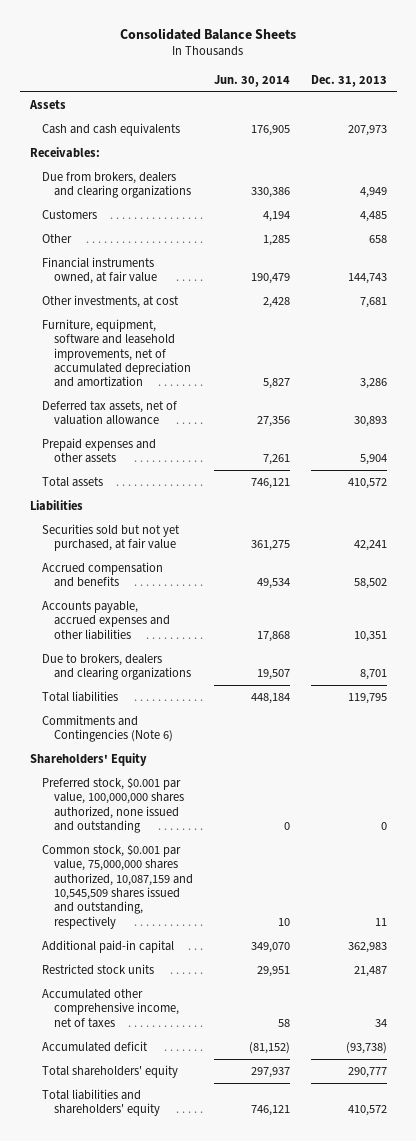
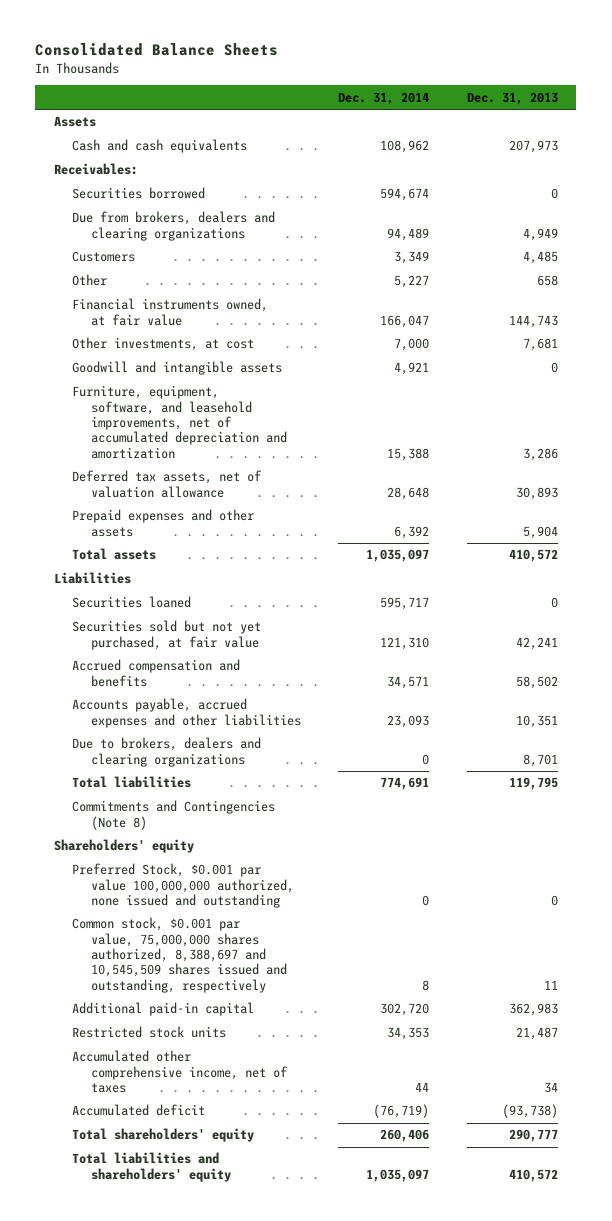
- | Jun. 30, 2014 | Dec. 31, 2013
+ | Dec. 31, 2014 | Dec. 31, 2013
+ Securities borrowed | 594,674 | 0
- Furniture, equipment, software and leasehold improvements, net of accumulated depreciation and amortization | 5,827 | 3,286
+ Goodwill and intangible assets | 4,921 | 0
+ Furniture, equipment, software, and leasehold improvements, net of accumulated depreciation and amortization | 15,388 | 3,286
+ Securities loaned | 595,717 | 0
- Commitments and Contingencies (Note 6)
- Shareholders' Equity
- Preferred stock, $0.001 par value, 100,000,000 shares authorized, none issued and outstanding | 0 | 0
- Common stock, $0.001 par value, 75,000,000 shares authorized, 10,087,159 and 10,545,509 shares issued and outstanding, respectively | 10 | 11
+ Commitments and Contingencies (Note 8)
+ Shareholders' equity
+ Preferred Stock, $0.001 par value 100,000,000 authorized, none issued and outstanding | 0 | 0
+ Common stock, $0.001 par value, 75,000,000 shares authorized, 8,388,697 and 10,545,509 shares issued and outstanding, respectively | 8 | 11

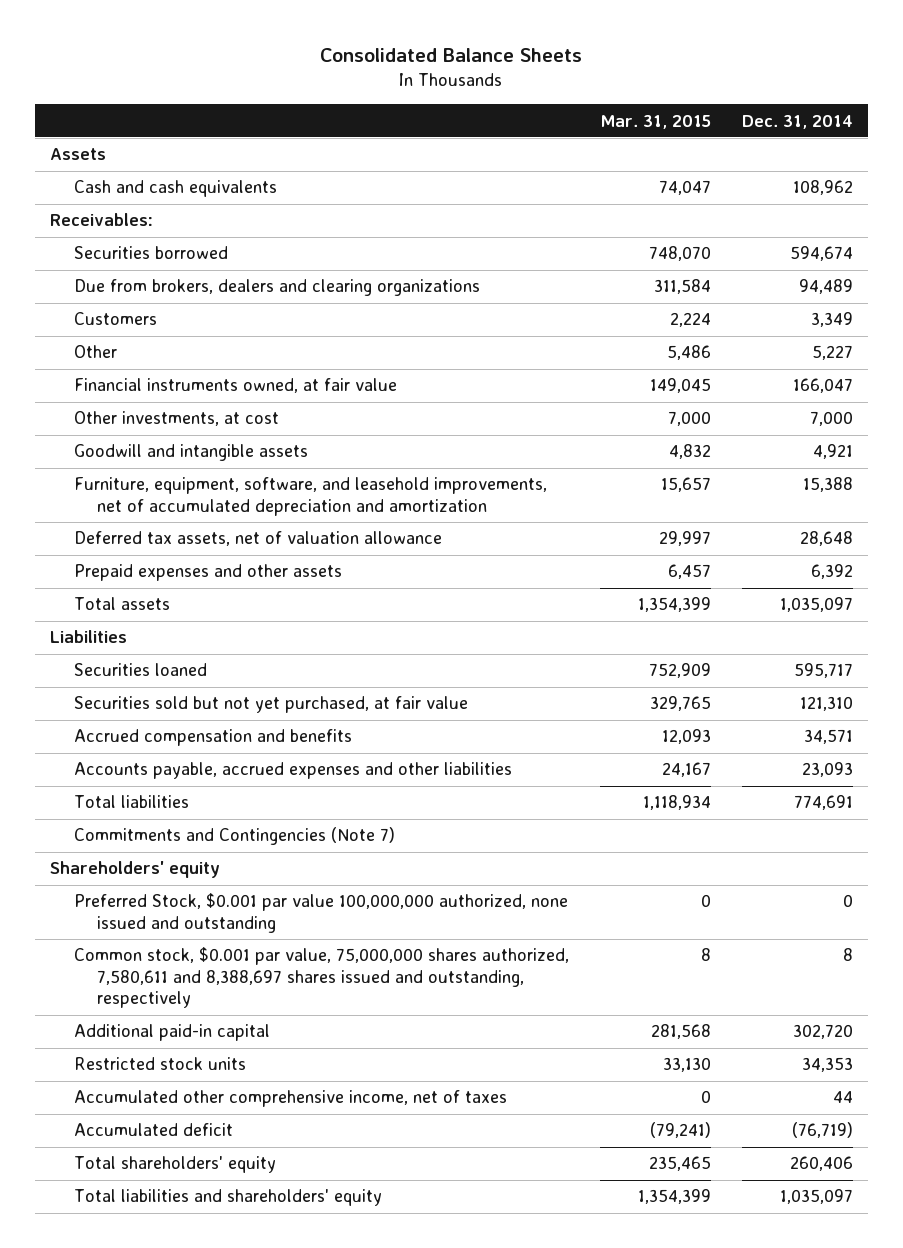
- | Dec. 31, 2014 | Dec. 31, 2013
+ | Mar. 31, 2015 | Dec. 31, 2014
- Due to brokers, dealers and clearing organizations | 0 | 8,701
- Commitments and Contingencies (Note 8)
+ Commitments and Contingencies (Note 7)
- Common stock, $0.001 par value, 75,000,000 shares authorized, 8,388,697 and 10,545,509 shares issued and outstanding, respectively | 8 | 11
+ Common stock, $0.001 par value, 75,000,000 shares authorized, 7,580,611 and 8,388,697 shares issued and outstanding, respectively | 8 | 8

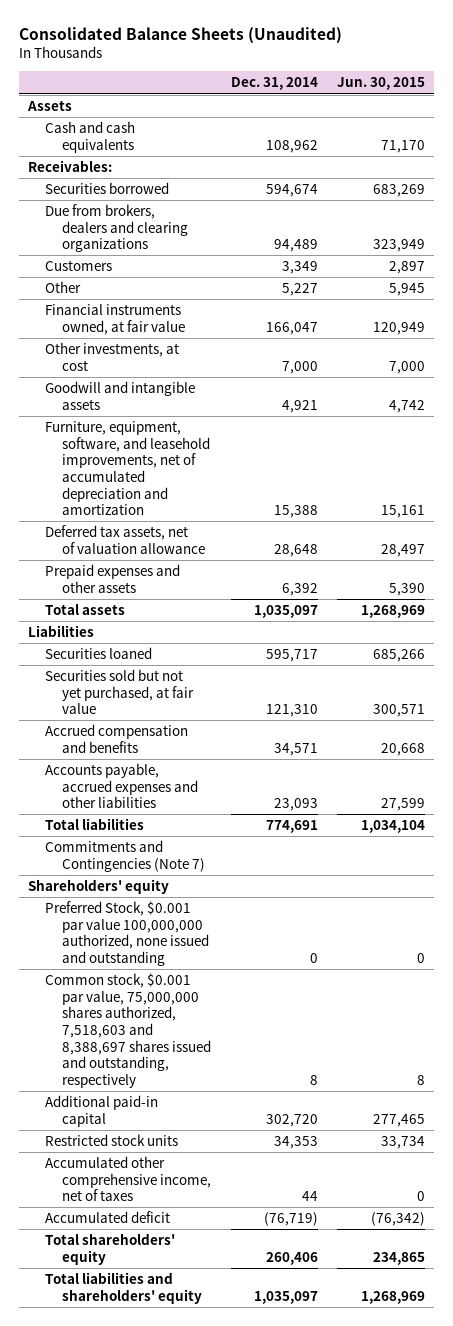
- Consolidated Balance Sheets
+ Consolidated Balance Sheets (Unaudited)
- | Mar. 31, 2015 | Dec. 31, 2014
+ | Dec. 31, 2014 | Jun. 30, 2015
- Common stock, $0.001 par value, 75,000,000 shares authorized, 7,580,611 and 8,388,697 shares issued and outstanding, respectively | 8 | 8
+ Common stock, $0.001 par value, 75,000,000 shares authorized, 7,518,603 and 8,388,697 shares issued and outstanding, respectively | 8 | 8

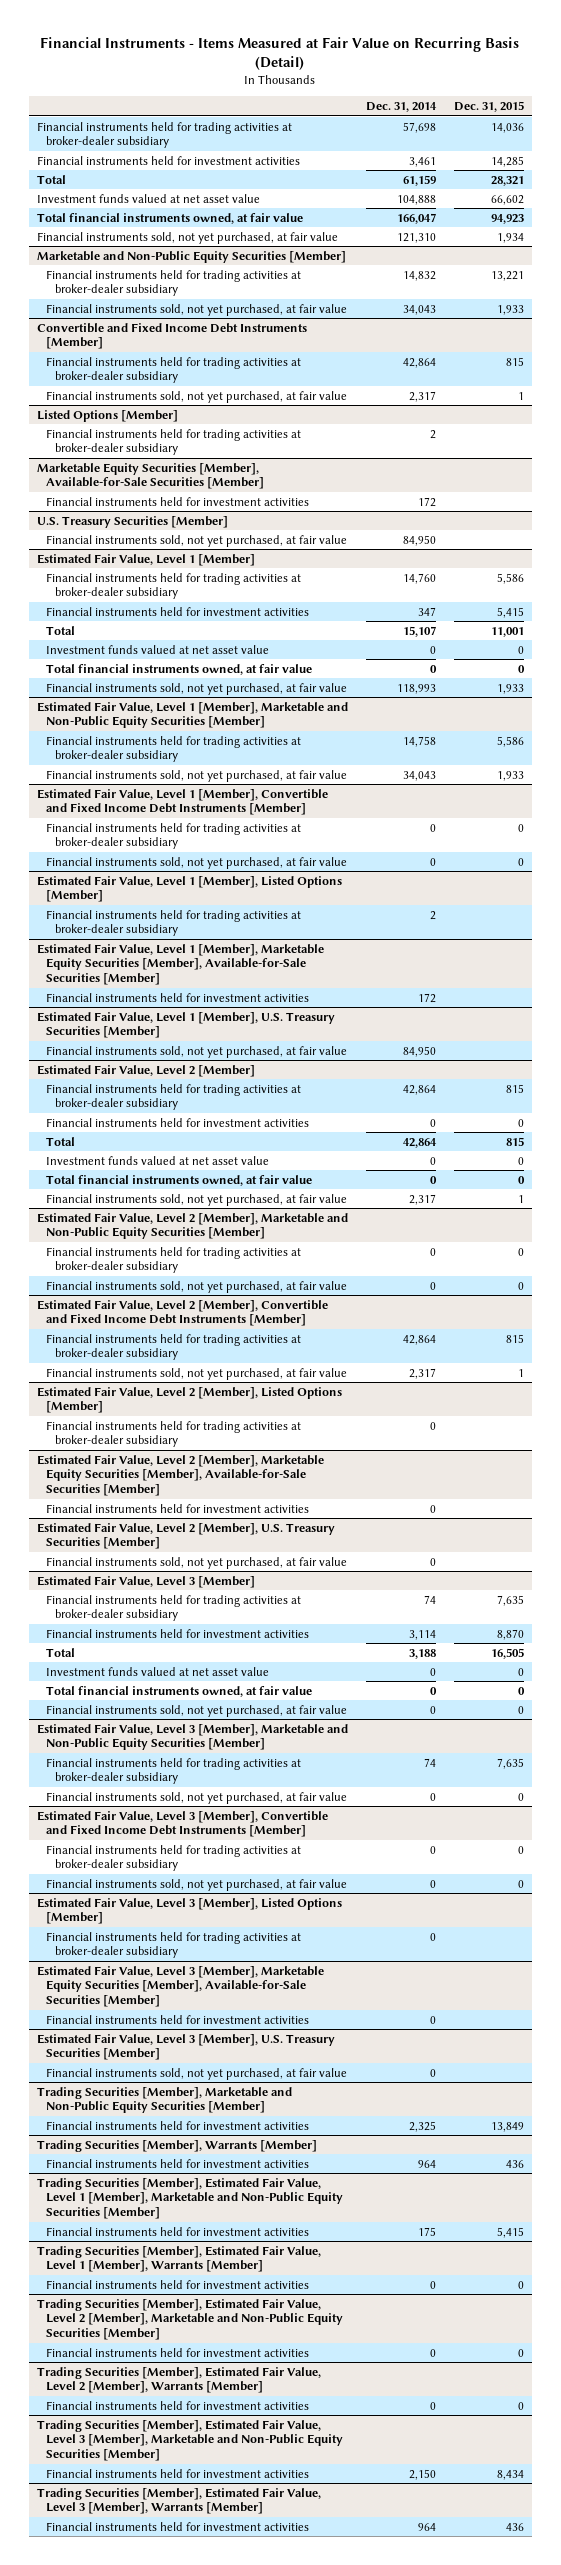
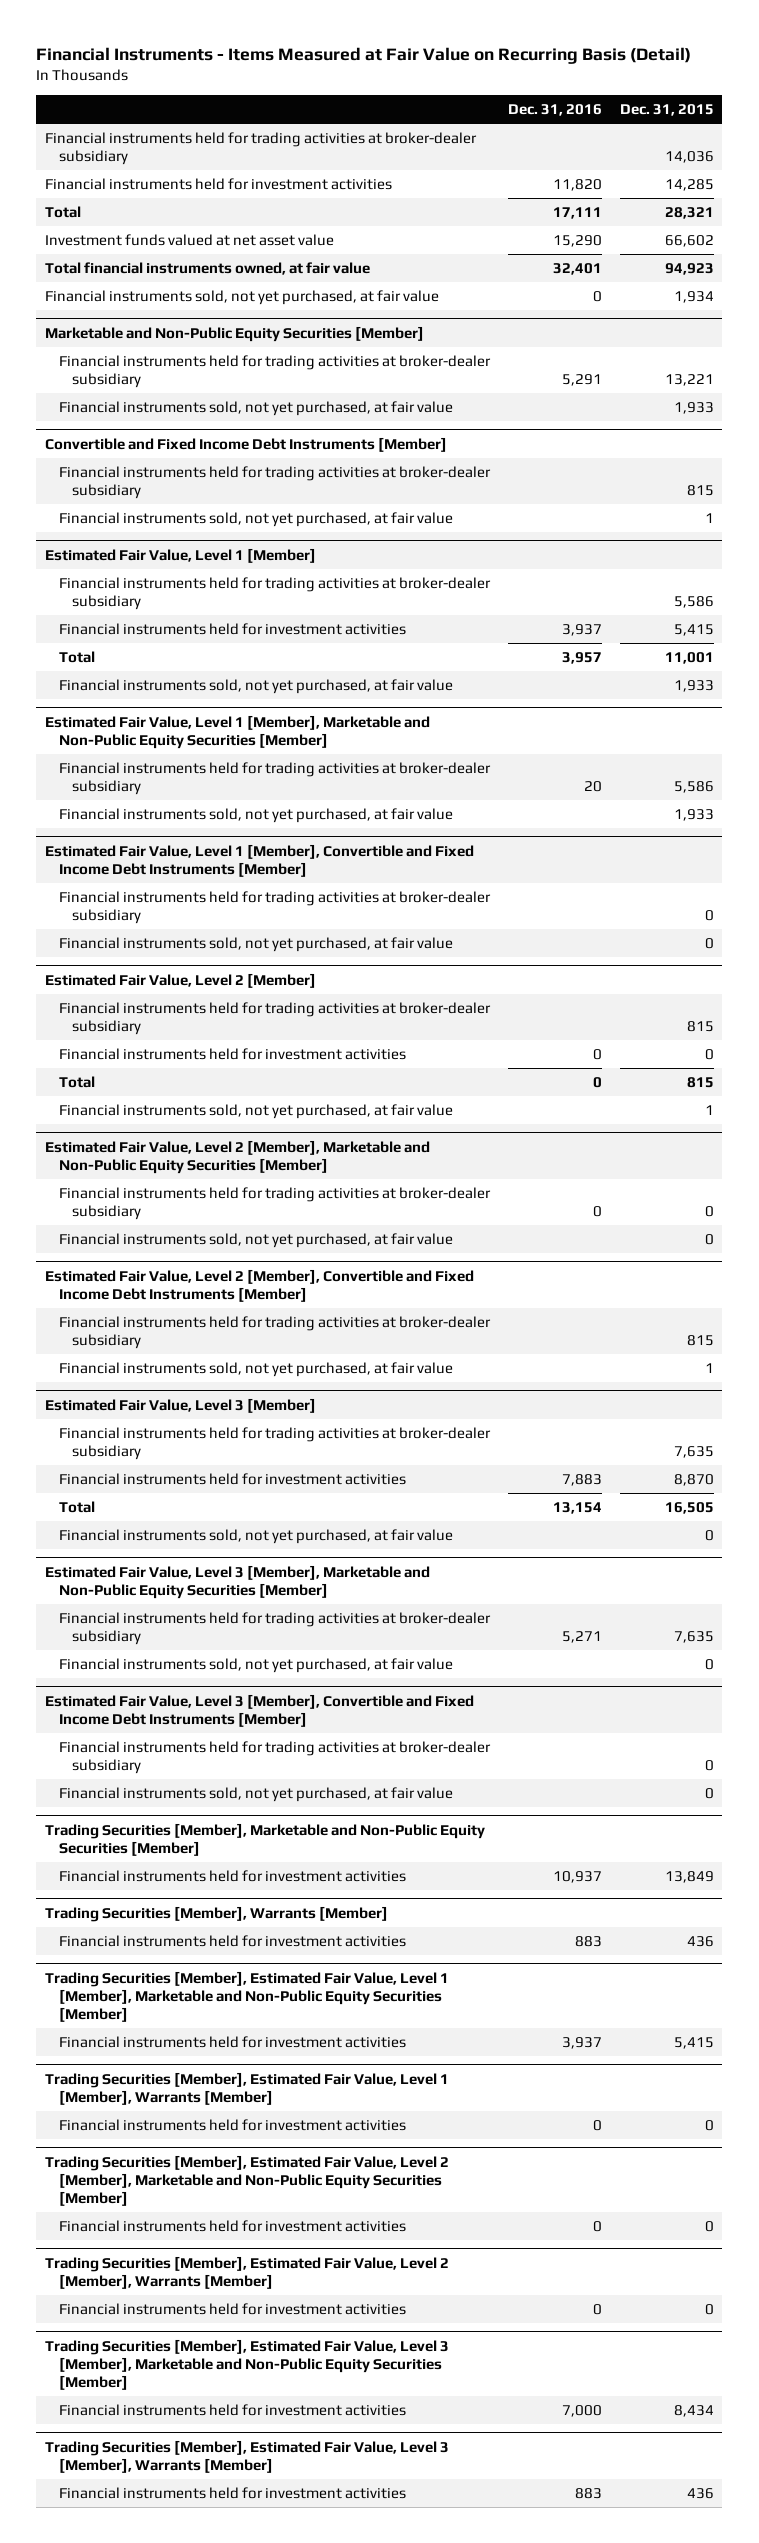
- | Dec. 31, 2014 | Dec. 31, 2015
+ | Dec. 31, 2016 | Dec. 31, 2015
- Listed Options [Member]
- Financial instruments held for trading activities at broker-dealer subsidiary | 2 |
- Marketable Equity Securities [Member], Available-for-Sale Securities [Member]
- Financial instruments held for investment activities | 172 |
- U.S. Treasury Securities [Member]
- Financial instruments sold, not yet purchased, at fair value | 84,950 |
@ Estimated Fair Value, Level 1 [Member]
- Investment funds valued at net asset value | 0 | 0
- Total financial instruments owned, at fair value | 0 | 0
- Estimated Fair Value, Level 1 [Member], Listed Options [Member]
- Financial instruments held for trading activities at broker-dealer subsidiary | 2 |
- Estimated Fair Value, Level 1 [Member], Marketable Equity Securities [Member], Available-for-Sale Securities [Member]
- Financial instruments held for investment activities | 172 |
- Estimated Fair Value, Level 1 [Member], U.S. Treasury Securities [Member]
- Financial instruments sold, not yet purchased, at fair value | 84,950 |
@ Estimated Fair Value, Level 2 [Member]
- Investment funds valued at net asset value | 0 | 0
- Total financial instruments owned, at fair value | 0 | 0
- Estimated Fair Value, Level 2 [Member], Listed Options [Member]
- Financial instruments held for trading activities at broker-dealer subsidiary | 0 |
- Estimated Fair Value, Level 2 [Member], Marketable Equity Securities [Member], Available-for-Sale Securities [Member]
- Financial instruments held for investment activities | 0 |
- Estimated Fair Value, Level 2 [Member], U.S. Treasury Securities [Member]
- Financial instruments sold, not yet purchased, at fair value | 0 |
@ Estimated Fair Value, Level 3 [Member]
- Investment funds valued at net asset value | 0 | 0
- Total financial instruments owned, at fair value | 0 | 0
- Estimated Fair Value, Level 3 [Member], Listed Options [Member]
- Financial instruments held for trading activities at broker-dealer subsidiary | 0 |
- Estimated Fair Value, Level 3 [Member], Marketable Equity Securities [Member], Available-for-Sale Securities [Member]
- Financial instruments held for investment activities | 0 |
- Estimated Fair Value, Level 3 [Member], U.S. Treasury Securities [Member]
- Financial instruments sold, not yet purchased, at fair value | 0 |

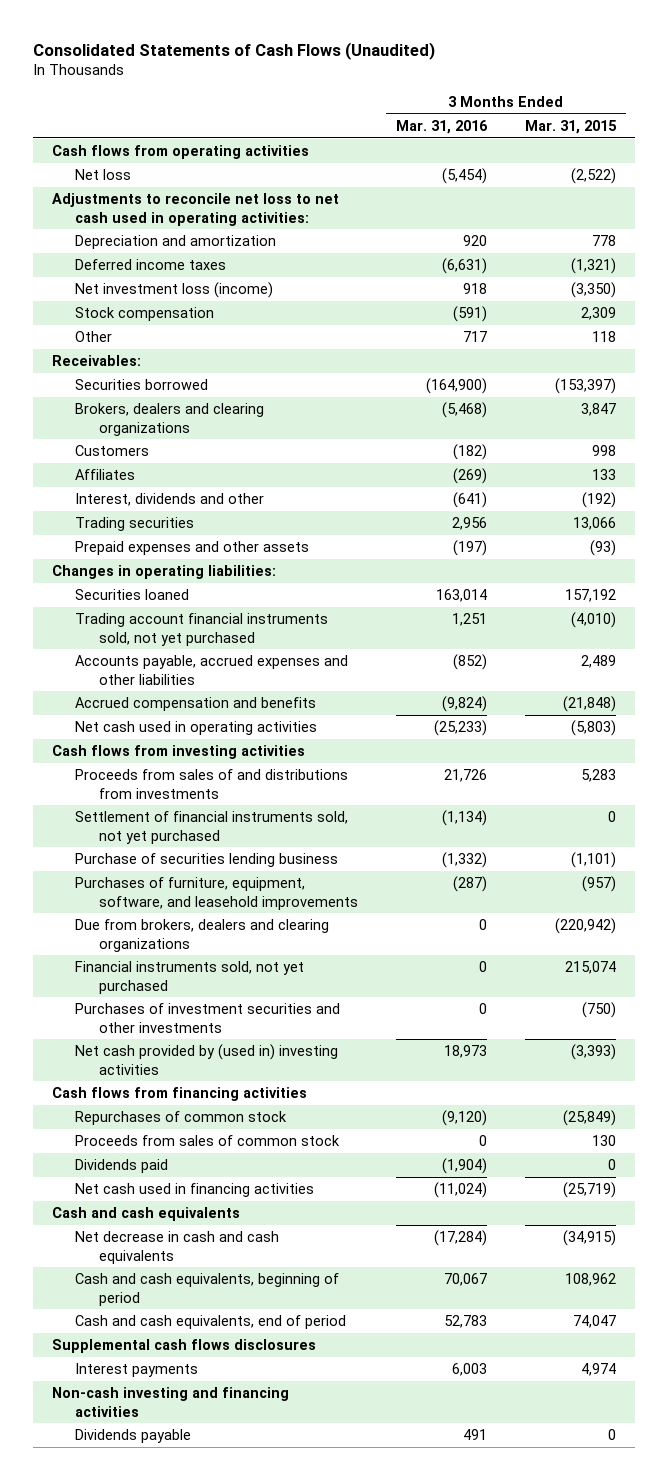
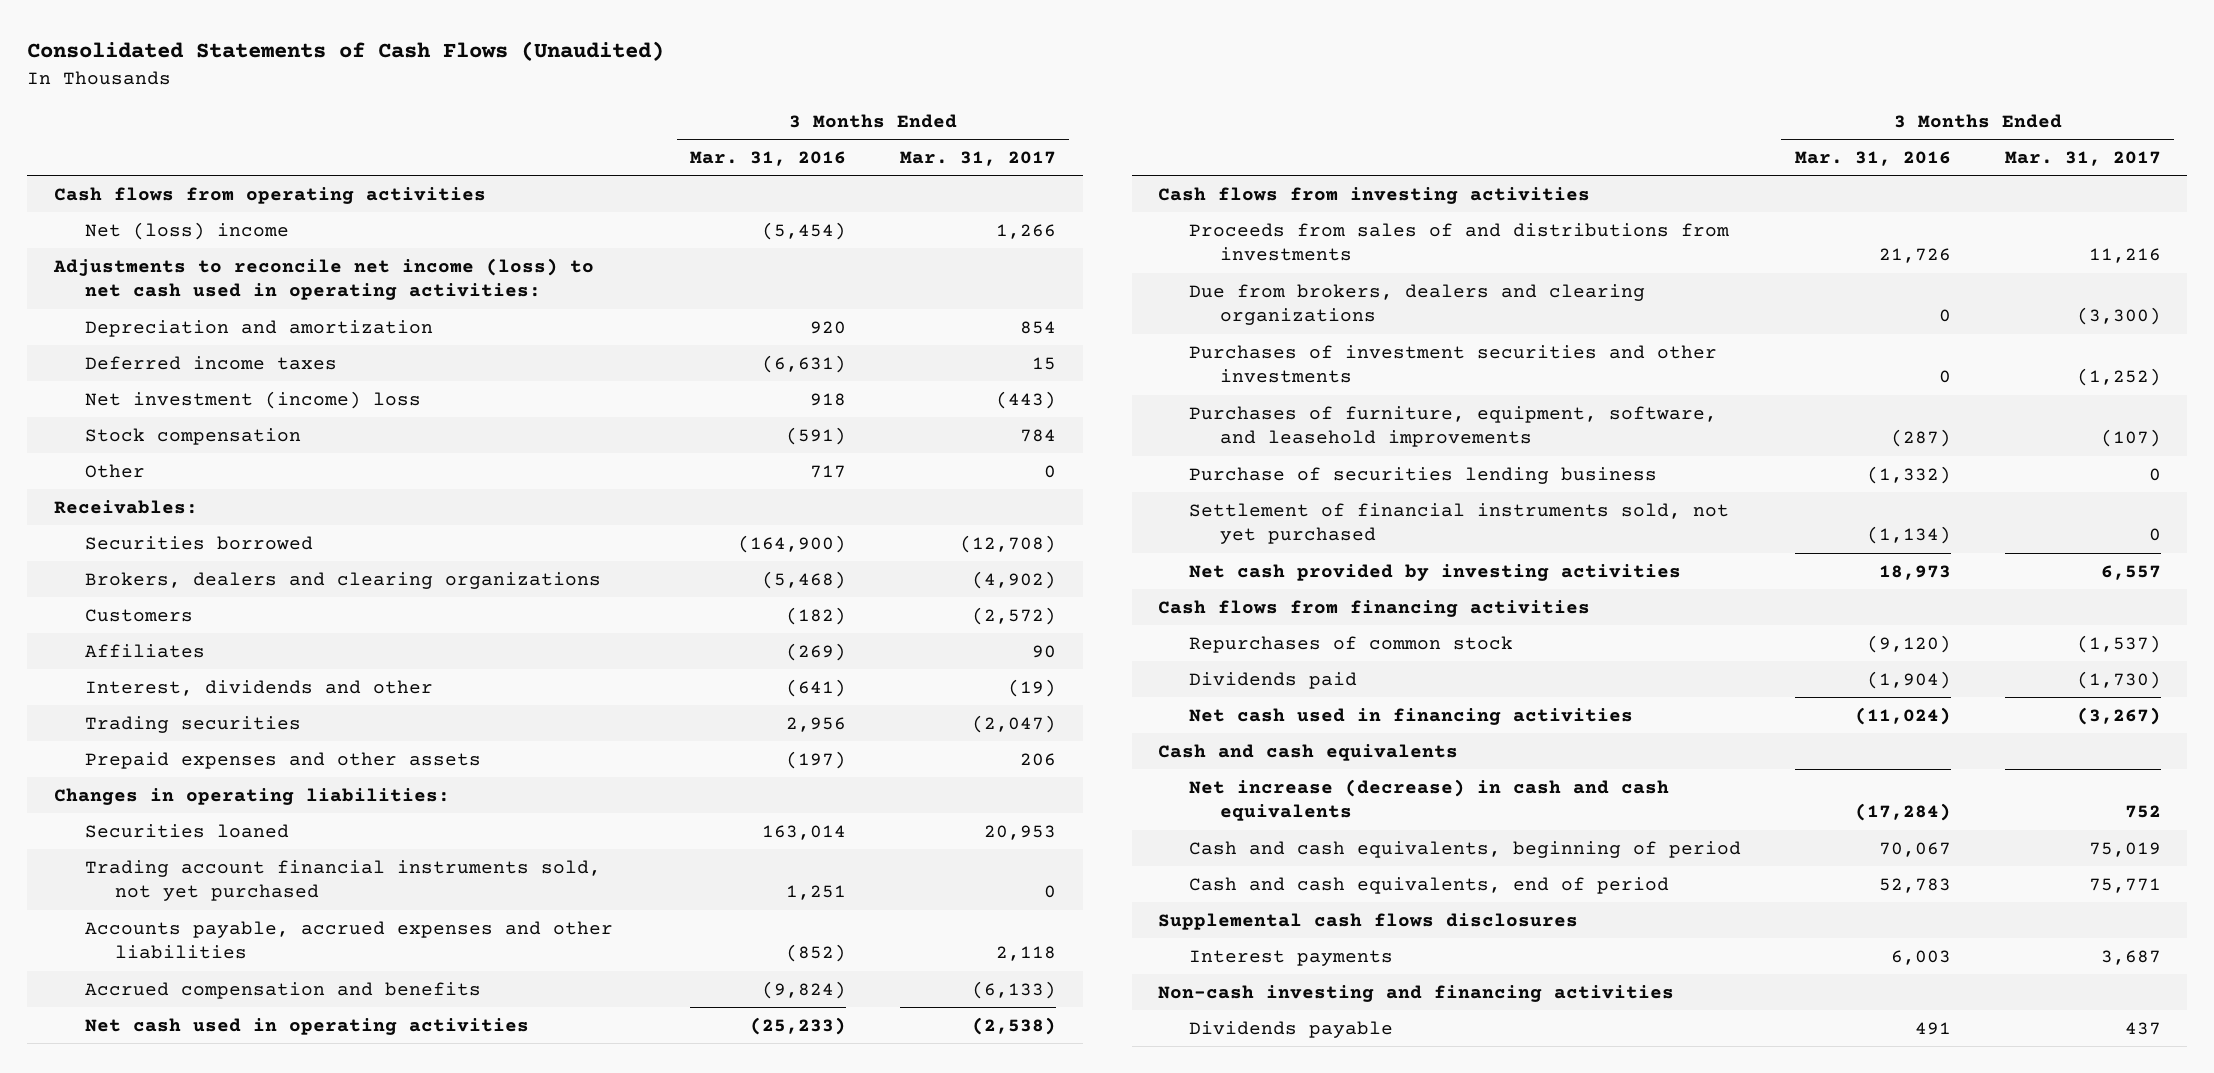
- | 3 Months Ended Mar. 31, 2016 | 3 Months Ended Mar. 31, 2015
+ | 3 Months Ended Mar. 31, 2016 | 3 Months Ended Mar. 31, 2017
- Net loss | (5,454) | (2,522)
- Adjustments to reconcile net loss to net cash used in operating activities:
+ Net (loss) income | (5,454) | 1,266
+ Adjustments to reconcile net income (loss) to net cash used in operating activities:
- Net investment loss (income) | 918 | (3,350)
+ Net investment (income) loss | 918 | (443)
- Financial instruments sold, not yet purchased | 0 | 215,074
- Net cash provided by (used in) investing activities | 18,973 | (3,393)
moved down: Purchases of furniture, equipment, software, and leasehold improvements | (287) | (107)
moved down: Purchase of securities lending business | (1,332) | 0
moved down: Settlement of financial instruments sold, not yet purchased | (1,134) | 0
+ Net cash provided by investing activities | 18,973 | 6,557
- Proceeds from sales of common stock | 0 | 130
- Net decrease in cash and cash equivalents | (17,284) | (34,915)
+ Net increase (decrease) in cash and cash equivalents | (17,284) | 752

